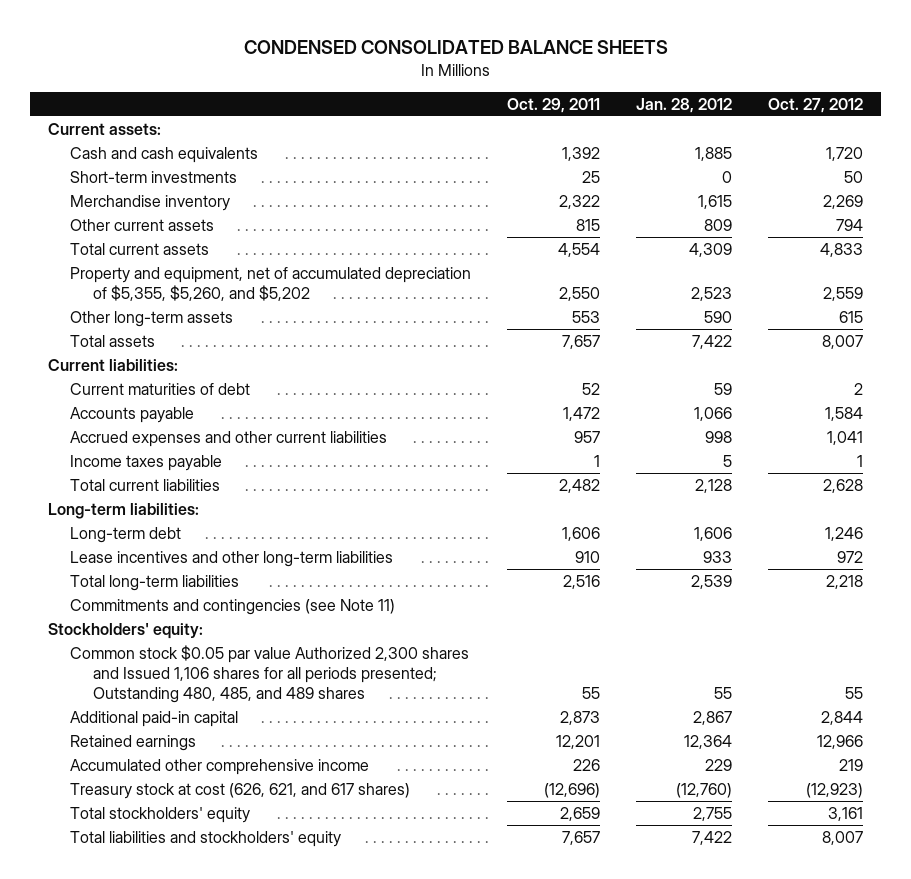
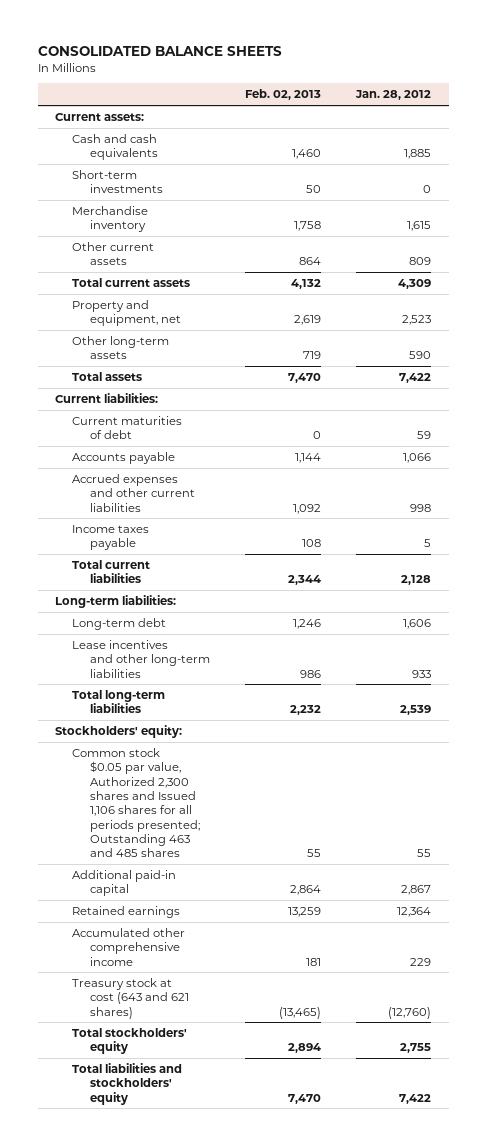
- CONDENSED CONSOLIDATED BALANCE SHEETS
+ CONSOLIDATED BALANCE SHEETS
- | Oct. 29, 2011 | Jan. 28, 2012 | Oct. 27, 2012
+ | Feb. 02, 2013 | Jan. 28, 2012
- Property and equipment, net of accumulated depreciation of $5,355, $5,260, and $5,202 | 2,550 | 2,523 | 2,559
+ Property and equipment, net | 2,619 | 2,523
- Commitments and contingencies (see Note 11)
- Common stock $0.05 par value Authorized 2,300 shares and Issued 1,106 shares for all periods presented; Outstanding 480, 485, and 489 shares | 55 | 55 | 55
+ Common stock $0.05 par value, Authorized 2,300 shares and Issued 1,106 shares for all periods presented; Outstanding 463 and 485 shares | 55 | 55
- Treasury stock at cost (626, 621, and 617 shares) | (12,696) | (12,760) | (12,923)
+ Treasury stock at cost (643 and 621 shares) | (13,465) | (12,760)

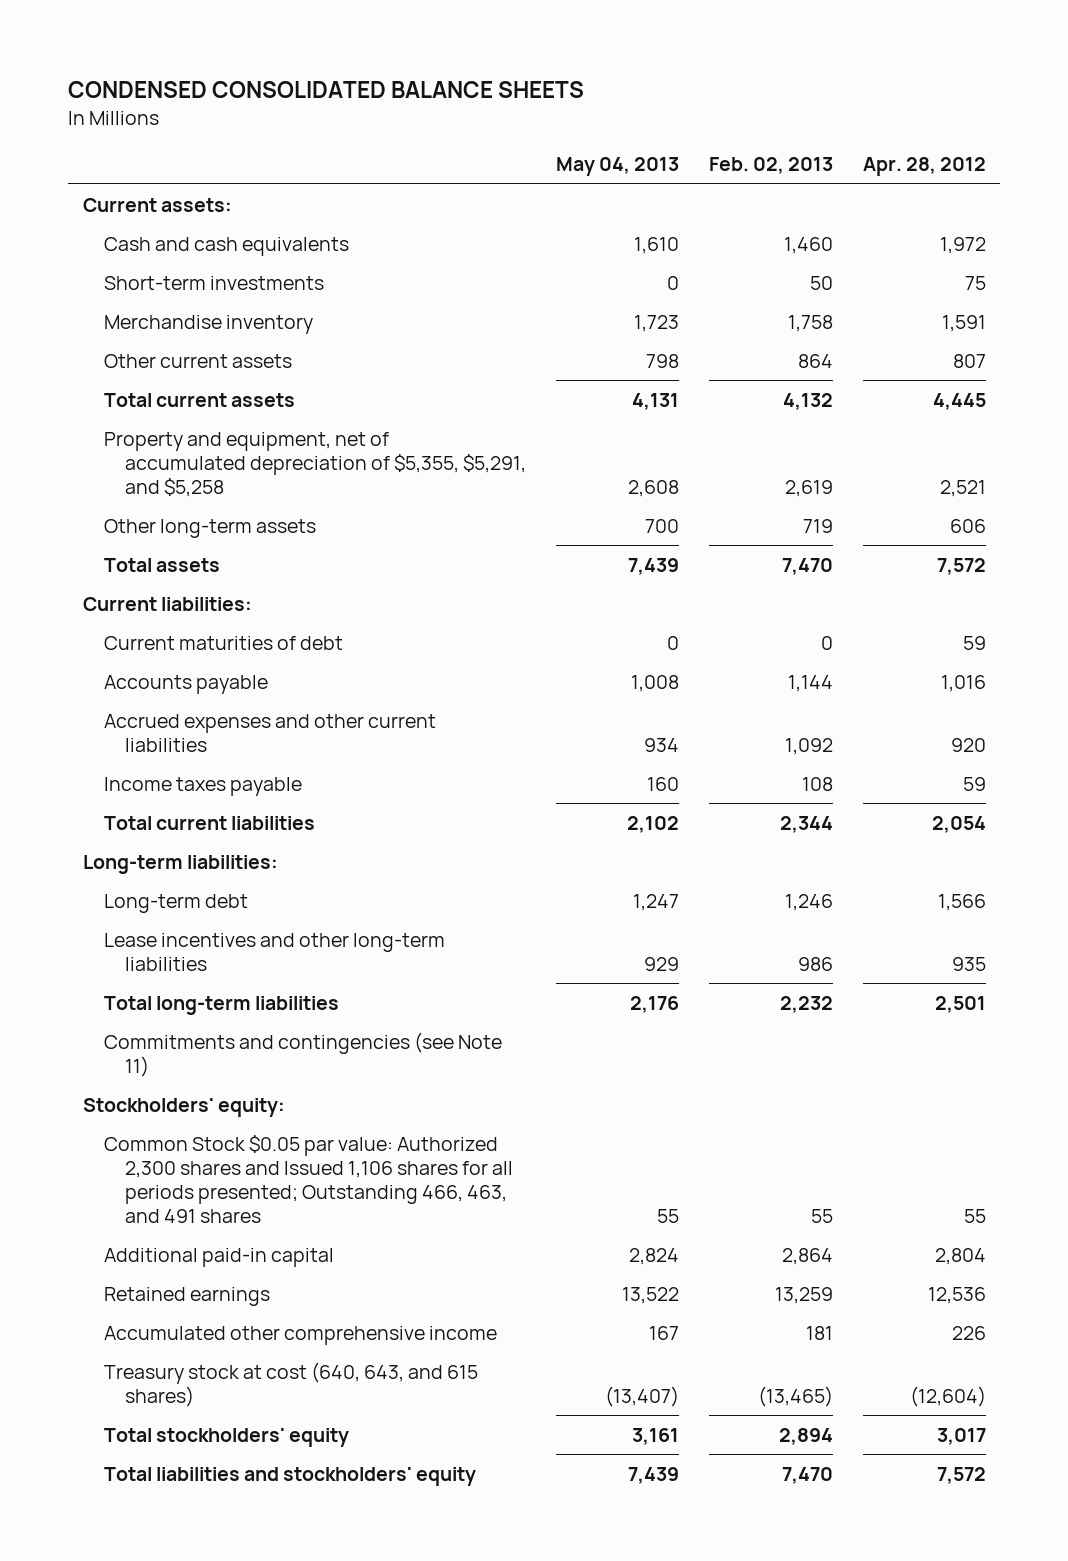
- CONSOLIDATED BALANCE SHEETS
+ CONDENSED CONSOLIDATED BALANCE SHEETS
- | Feb. 02, 2013 | Jan. 28, 2012
+ | May 04, 2013 | Feb. 02, 2013 | Apr. 28, 2012
- Property and equipment, net | 2,619 | 2,523
+ Property and equipment, net of accumulated depreciation of $5,355, $5,291, and $5,258 | 2,608 | 2,619 | 2,521
+ Commitments and contingencies (see Note 11)
- Common stock $0.05 par value, Authorized 2,300 shares and Issued 1,106 shares for all periods presented; Outstanding 463 and 485 shares | 55 | 55
+ Common Stock $0.05 par value: Authorized 2,300 shares and Issued 1,106 shares for all periods presented; Outstanding 466, 463, and 491 shares | 55 | 55 | 55
- Treasury stock at cost (643 and 621 shares) | (13,465) | (12,760)
+ Treasury stock at cost (640, 643, and 615 shares) | (13,407) | (13,465) | (12,604)

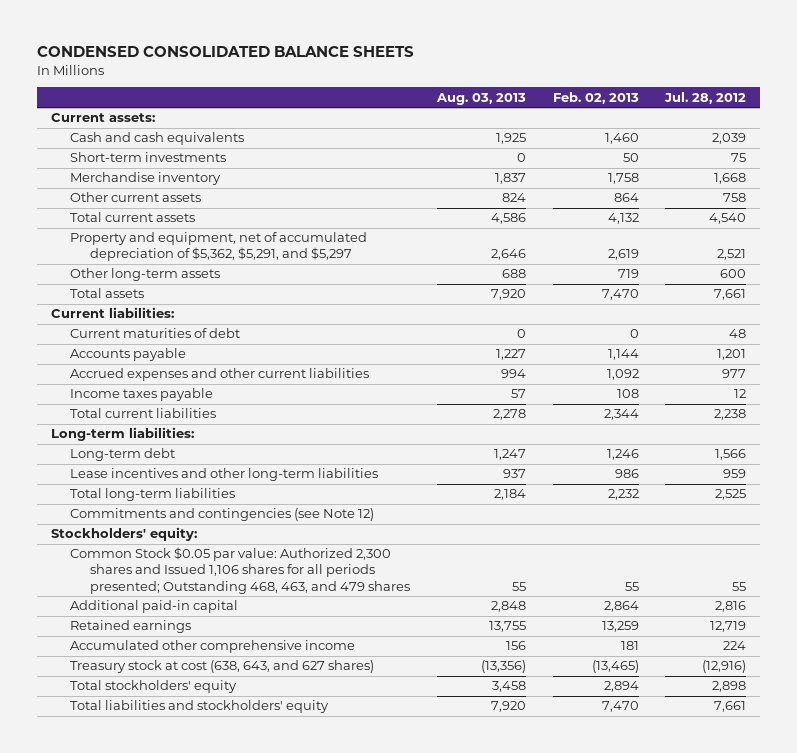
- | May 04, 2013 | Feb. 02, 2013 | Apr. 28, 2012
+ | Aug. 03, 2013 | Feb. 02, 2013 | Jul. 28, 2012
- Property and equipment, net of accumulated depreciation of $5,355, $5,291, and $5,258 | 2,608 | 2,619 | 2,521
+ Property and equipment, net of accumulated depreciation of $5,362, $5,291, and $5,297 | 2,646 | 2,619 | 2,521
- Commitments and contingencies (see Note 11)
+ Commitments and contingencies (see Note 12)
- Common Stock $0.05 par value: Authorized 2,300 shares and Issued 1,106 shares for all periods presented; Outstanding 466, 463, and 491 shares | 55 | 55 | 55
+ Common Stock $0.05 par value: Authorized 2,300 shares and Issued 1,106 shares for all periods presented; Outstanding 468, 463, and 479 shares | 55 | 55 | 55
- Treasury stock at cost (640, 643, and 615 shares) | (13,407) | (13,465) | (12,604)
+ Treasury stock at cost (638, 643, and 627 shares) | (13,356) | (13,465) | (12,916)

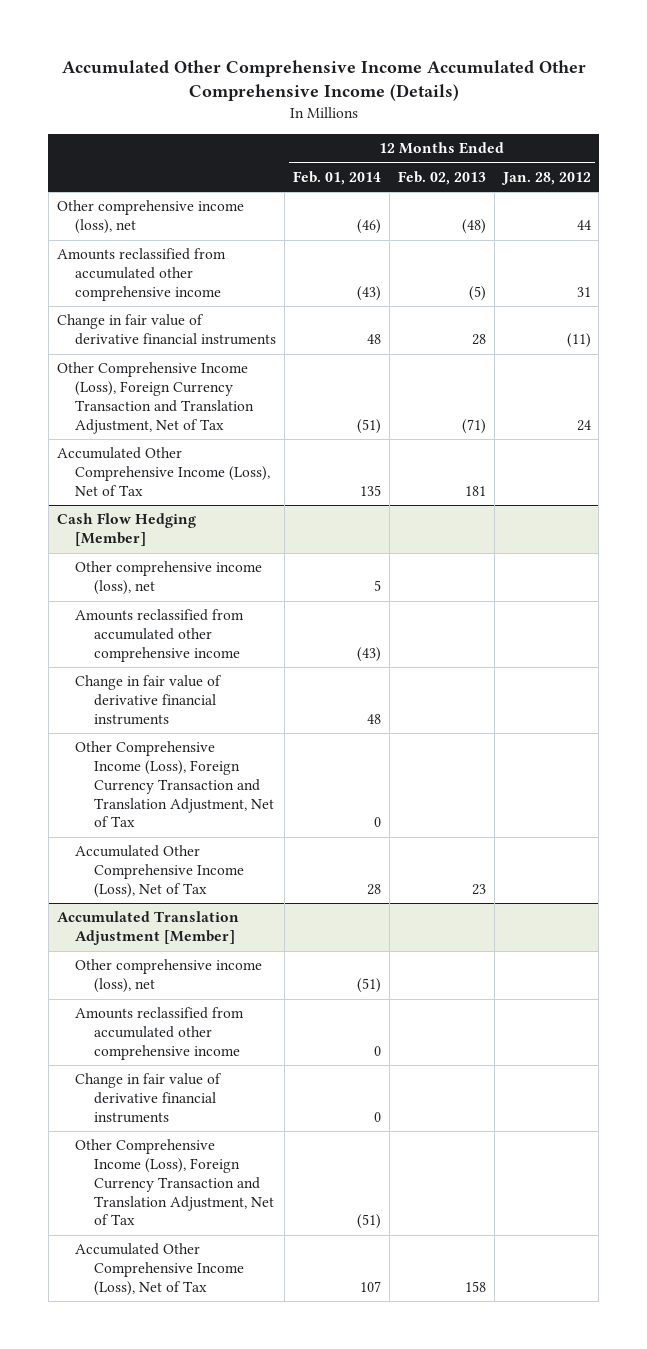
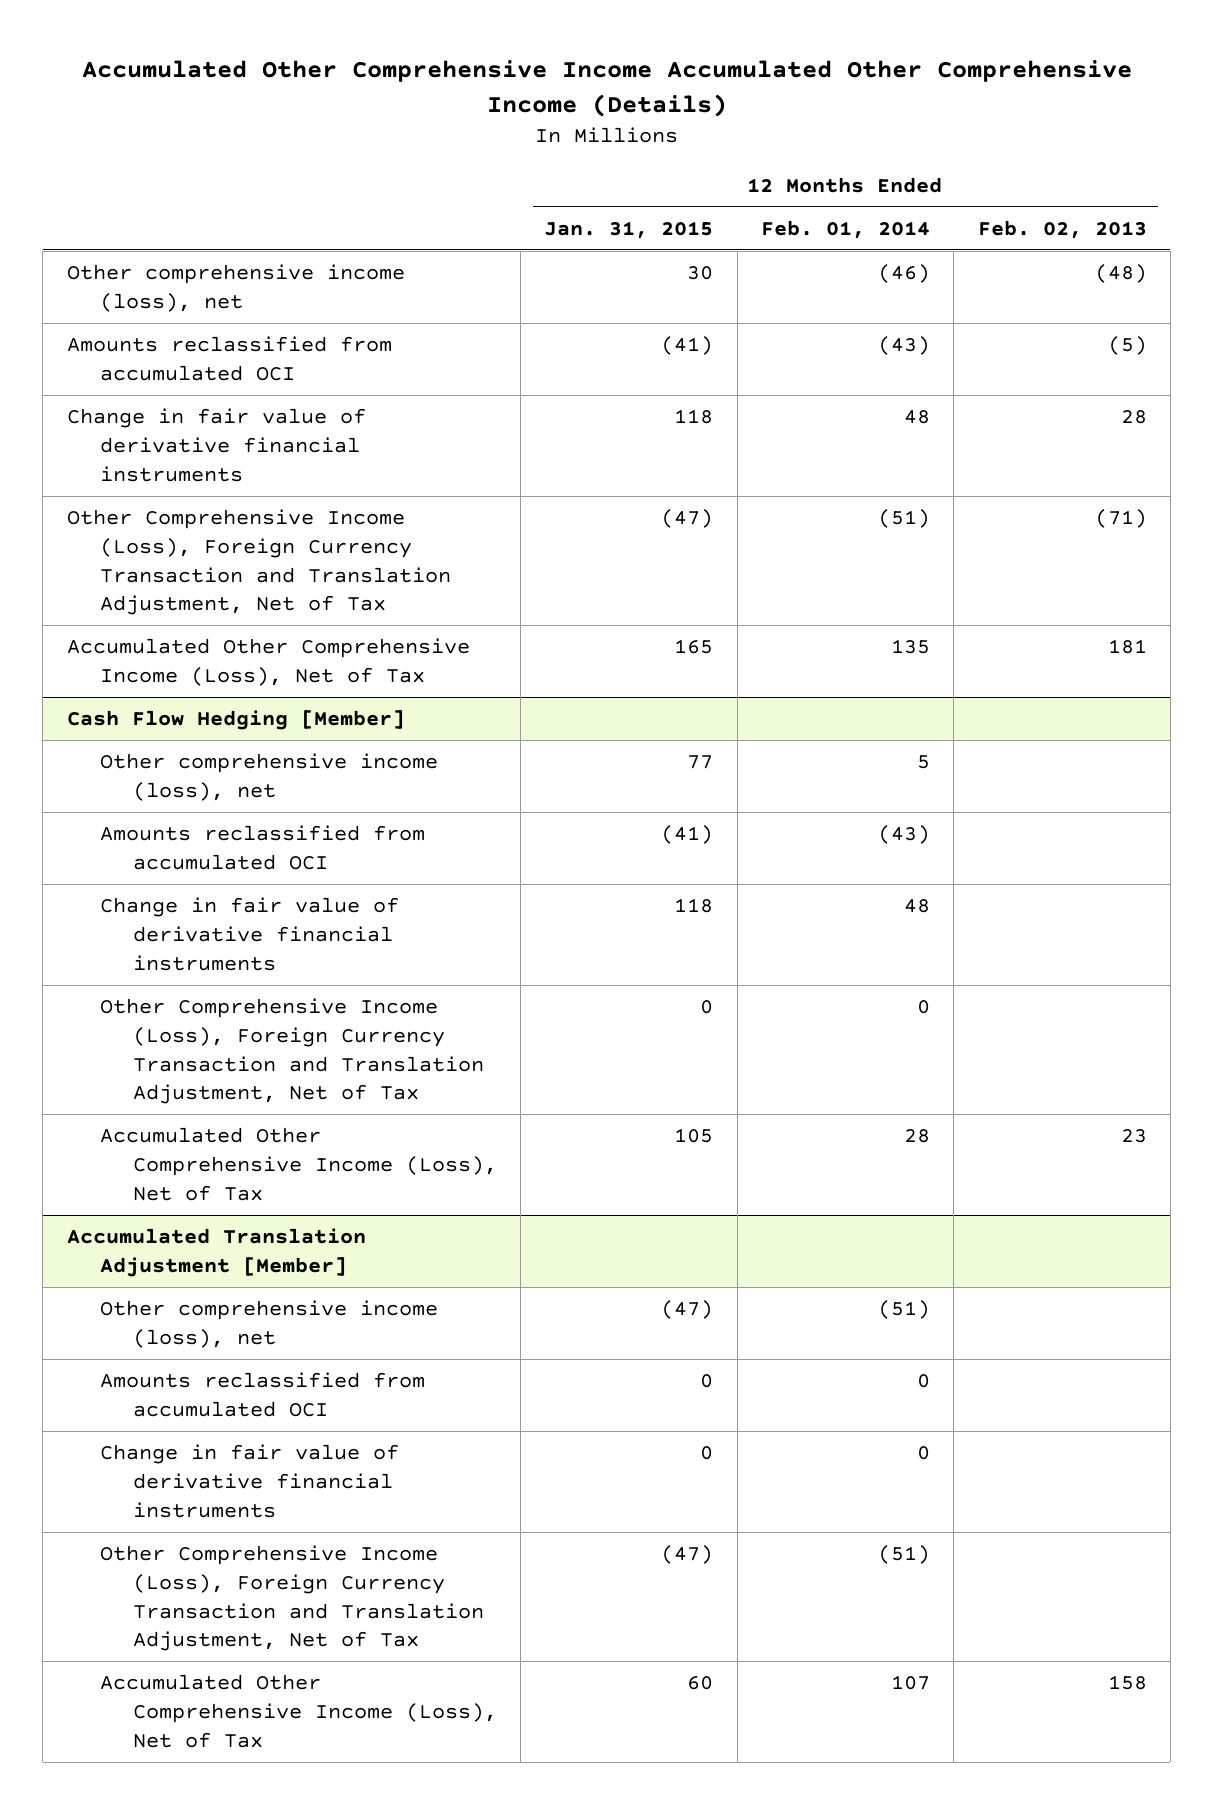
- | 12 Months Ended Feb. 01, 2014 | 12 Months Ended Feb. 02, 2013 | 12 Months Ended Jan. 28, 2012
+ | 12 Months Ended Jan. 31, 2015 | 12 Months Ended Feb. 01, 2014 | 12 Months Ended Feb. 02, 2013
- Amounts reclassified from accumulated other comprehensive income | (43) | (5) | 31
+ Amounts reclassified from accumulated OCI | (41) | (43) | (5)
@ Cash Flow Hedging [Member]
- Amounts reclassified from accumulated other comprehensive income | (43) | |
+ Amounts reclassified from accumulated OCI | (41) | (43) |
@ Accumulated Translation Adjustment [Member]
- Amounts reclassified from accumulated other comprehensive income | 0 | |
+ Amounts reclassified from accumulated OCI | 0 | 0 |

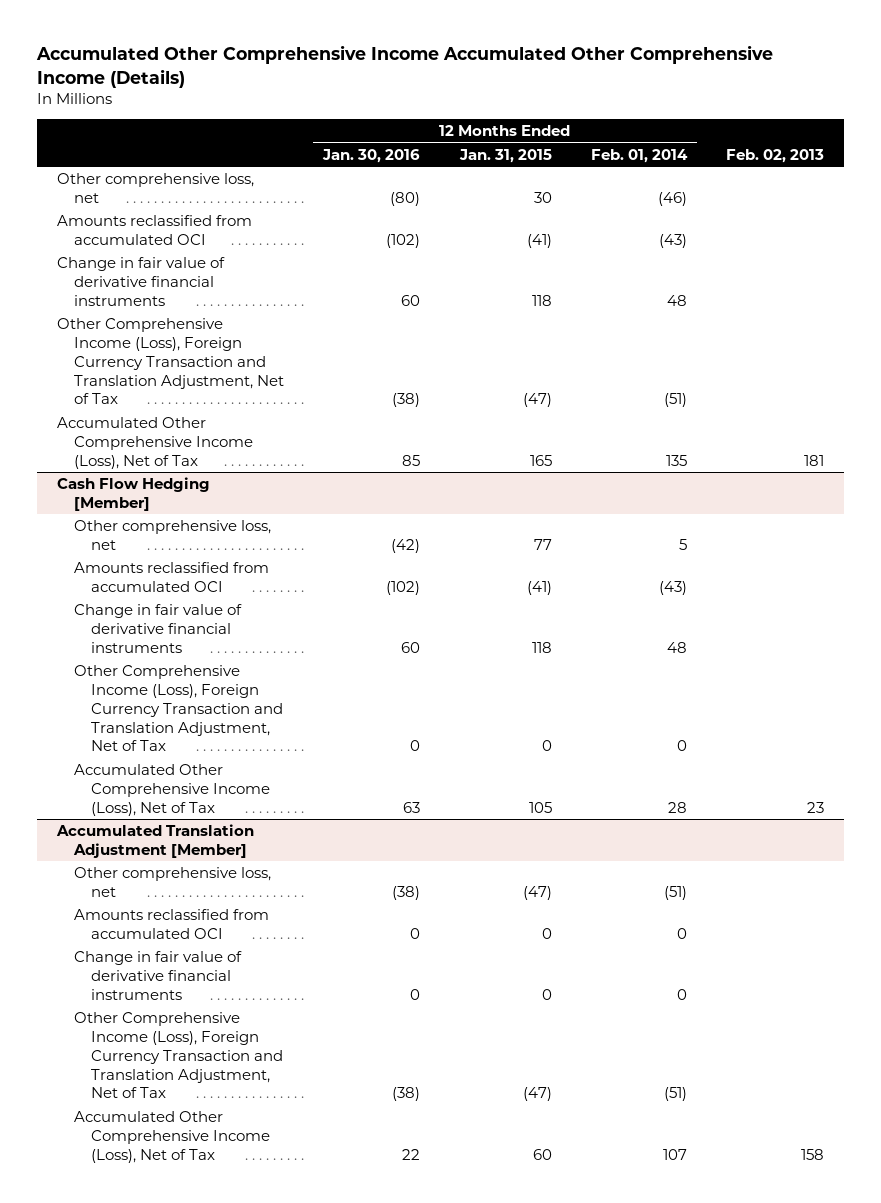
- | 12 Months Ended Jan. 31, 2015 | 12 Months Ended Feb. 01, 2014 | 12 Months Ended Feb. 02, 2013
+ | 12 Months Ended Jan. 30, 2016 | 12 Months Ended Jan. 31, 2015 | 12 Months Ended Feb. 01, 2014 | Feb. 02, 2013
- Other comprehensive income (loss), net | 30 | (46) | (48)
+ Other comprehensive loss, net | (80) | 30 | (46) |
@ Cash Flow Hedging [Member]
- Other comprehensive income (loss), net | 77 | 5 |
+ Other comprehensive loss, net | (42) | 77 | 5 |
@ Accumulated Translation Adjustment [Member]
- Other comprehensive income (loss), net | (47) | (51) |
+ Other comprehensive loss, net | (38) | (47) | (51) |

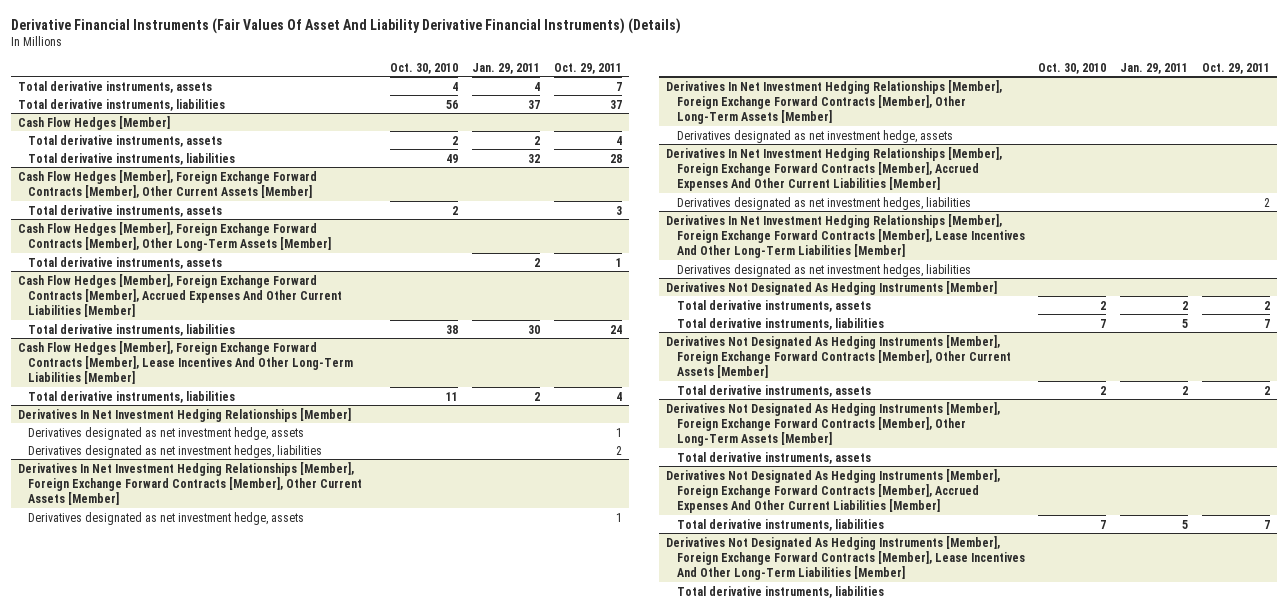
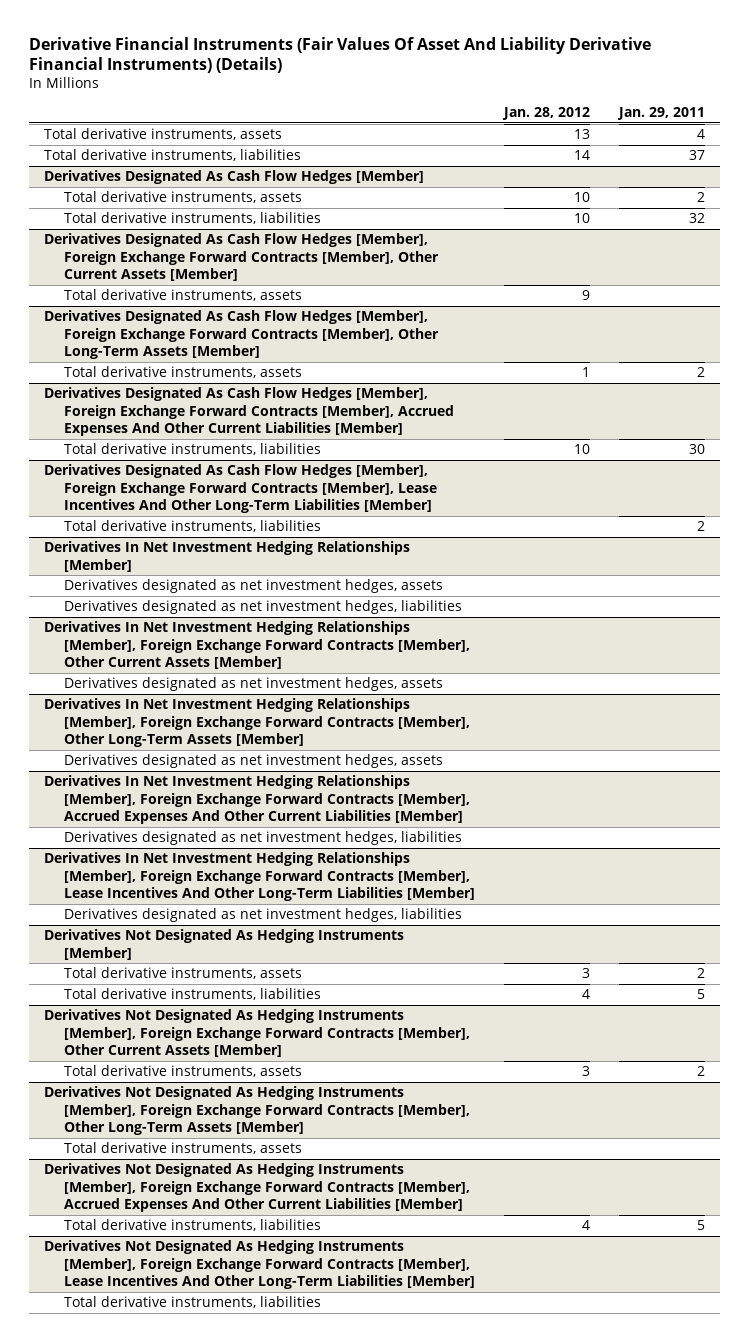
- | Oct. 30, 2010 | Jan. 29, 2011 | Oct. 29, 2011
+ | Jan. 28, 2012 | Jan. 29, 2011
- Cash Flow Hedges [Member]
+ Derivatives Designated As Cash Flow Hedges [Member]
- Cash Flow Hedges [Member], Foreign Exchange Forward Contracts [Member], Other Current Assets [Member]
+ Derivatives Designated As Cash Flow Hedges [Member], Foreign Exchange Forward Contracts [Member], Other Current Assets [Member]
- Cash Flow Hedges [Member], Foreign Exchange Forward Contracts [Member], Other Long-Term Assets [Member]
+ Derivatives Designated As Cash Flow Hedges [Member], Foreign Exchange Forward Contracts [Member], Other Long-Term Assets [Member]
- Cash Flow Hedges [Member], Foreign Exchange Forward Contracts [Member], Accrued Expenses And Other Current Liabilities [Member]
+ Derivatives Designated As Cash Flow Hedges [Member], Foreign Exchange Forward Contracts [Member], Accrued Expenses And Other Current Liabilities [Member]
- Cash Flow Hedges [Member], Foreign Exchange Forward Contracts [Member], Lease Incentives And Other Long-Term Liabilities [Member]
+ Derivatives Designated As Cash Flow Hedges [Member], Foreign Exchange Forward Contracts [Member], Lease Incentives And Other Long-Term Liabilities [Member]
@ Derivatives In Net Investment Hedging Relationships [Member]
- Derivatives designated as net investment hedge, assets | | | 1
+ Derivatives designated as net investment hedges, assets
@ Derivatives In Net Investment Hedging Relationships [Member], Foreign Exchange Forward Contracts [Member], Other Current Assets [Member]
- Derivatives designated as net investment hedge, assets | | | 1
+ Derivatives designated as net investment hedges, assets
@ Derivatives In Net Investment Hedging Relationships [Member], Foreign Exchange Forward Contracts [Member], Other Long-Term Assets [Member]
- Derivatives designated as net investment hedge, assets
+ Derivatives designated as net investment hedges, assets

